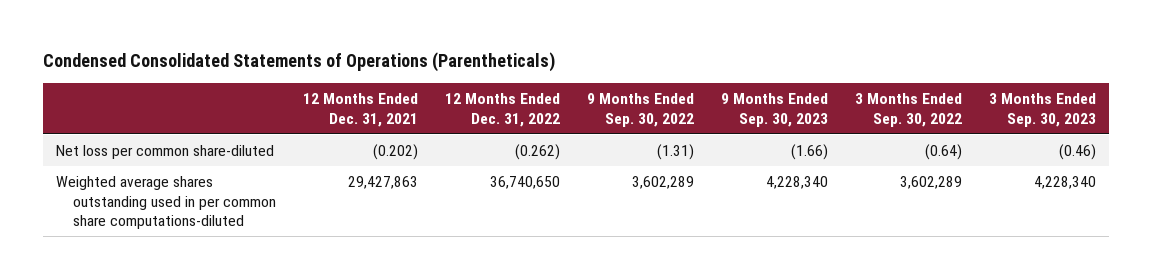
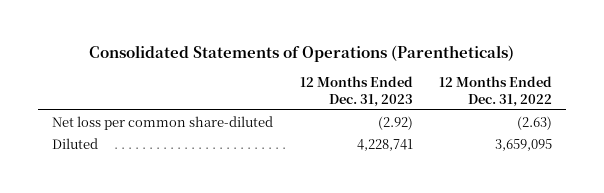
- Condensed Consolidated Statements of Operations (Parentheticals)
+ Consolidated Statements of Operations (Parentheticals)
- | 12 Months Ended Dec. 31, 2021 | 12 Months Ended Dec. 31, 2022 | 9 Months Ended Sep. 30, 2022 | 9 Months Ended Sep. 30, 2023 | 3 Months Ended Sep. 30, 2022 | 3 Months Ended Sep. 30, 2023
+ | 12 Months Ended Dec. 31, 2023 | 12 Months Ended Dec. 31, 2022
- Net loss per common share-diluted | (0.202) | (0.262) | (1.31) | (1.66) | (0.64) | (0.46)
- Weighted average shares outstanding used in per common share computations-diluted | 29,427,863 | 36,740,650 | 3,602,289 | 4,228,340 | 3,602,289 | 4,228,340
+ Net loss per common share-diluted | (2.92) | (2.63)
+ Diluted | 4,228,741 | 3,659,095

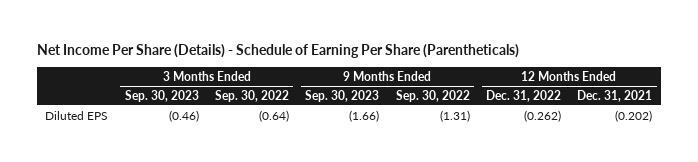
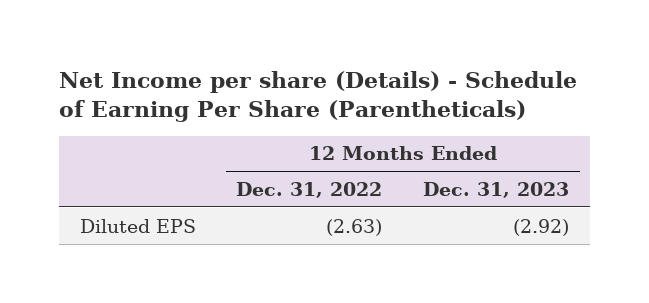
- Net Income Per Share (Details) - Schedule of Earning Per Share (Parentheticals)
+ Net Income per share (Details) - Schedule of Earning Per Share (Parentheticals)
- | 3 Months Ended Sep. 30, 2023 | 3 Months Ended Sep. 30, 2022 | 9 Months Ended Sep. 30, 2023 | 9 Months Ended Sep. 30, 2022 | 12 Months Ended Dec. 31, 2022 | 12 Months Ended Dec. 31, 2021
+ | 12 Months Ended Dec. 31, 2022 | 12 Months Ended Dec. 31, 2023
- Diluted EPS | (0.46) | (0.64) | (1.66) | (1.31) | (0.262) | (0.202)
+ Diluted EPS | (2.63) | (2.92)

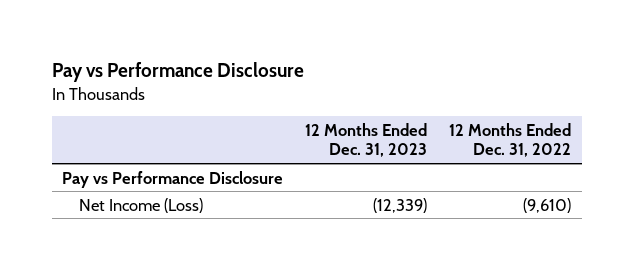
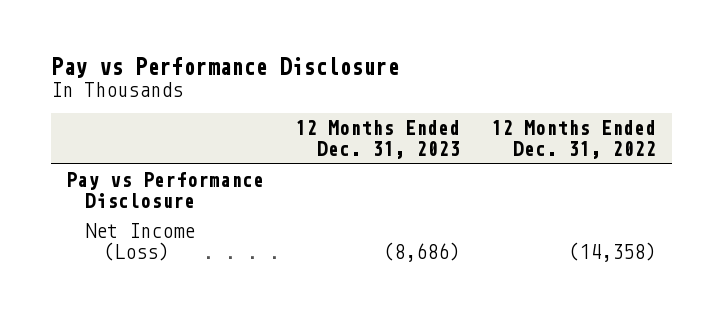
- Net Income (Loss) | (12,339) | (9,610)
+ Net Income (Loss) | (8,686) | (14,358)

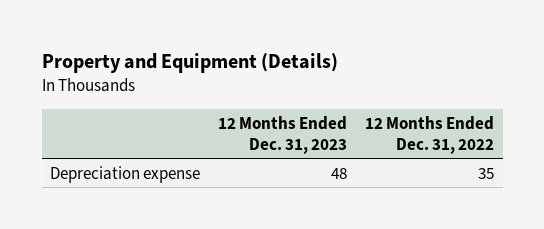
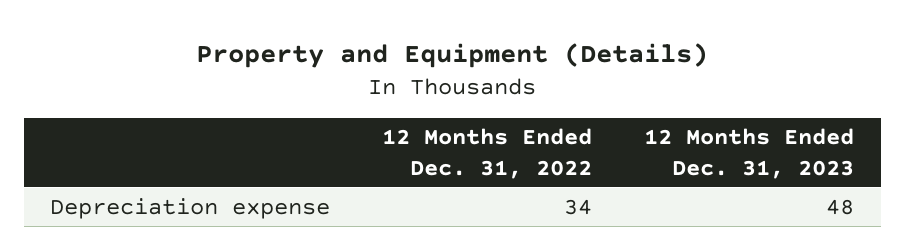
- | 12 Months Ended Dec. 31, 2023 | 12 Months Ended Dec. 31, 2022
+ | 12 Months Ended Dec. 31, 2022 | 12 Months Ended Dec. 31, 2023
- Depreciation expense | 48 | 35
+ Depreciation expense | 34 | 48

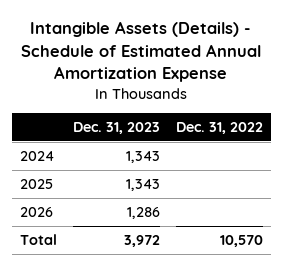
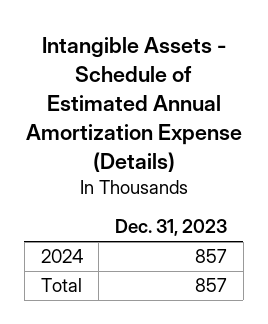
- Intangible Assets (Details) - Schedule of Estimated Annual Amortization Expense
+ Intangible Assets - Schedule of Estimated Annual Amortization Expense (Details)
- | Dec. 31, 2023 | Dec. 31, 2022
+ | Dec. 31, 2023
- 2024 | 1,343 |
- 2025 | 1,343 |
- 2026 | 1,286 |
- Total | 3,972 | 10,570
+ 2024 | 857
+ Total | 857

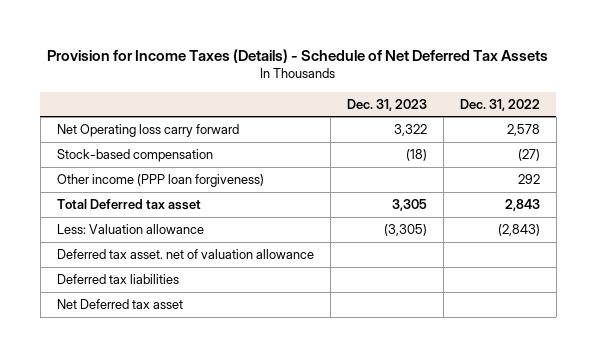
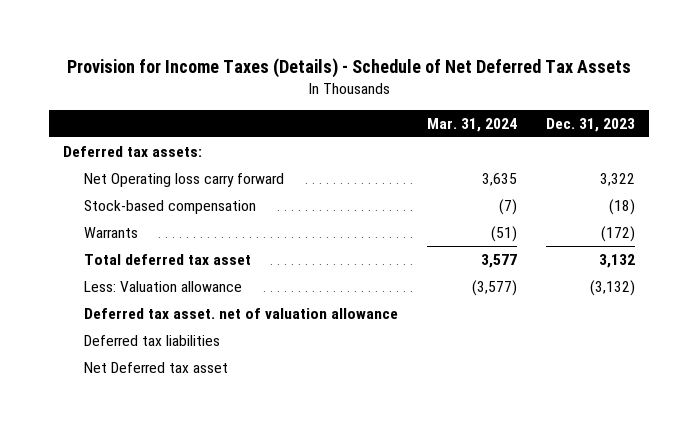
- | Dec. 31, 2023 | Dec. 31, 2022
+ | Mar. 31, 2024 | Dec. 31, 2023
+ Deferred tax assets:
- Other income (PPP loan forgiveness) | | 292
- Total Deferred tax asset | 3,305 | 2,843
- Less: Valuation allowance | (3,305) | (2,843)
+ Warrants | (51) | (172)
+ Total deferred tax asset | 3,577 | 3,132
+ Less: Valuation allowance | (3,577) | (3,132)

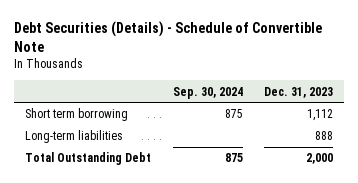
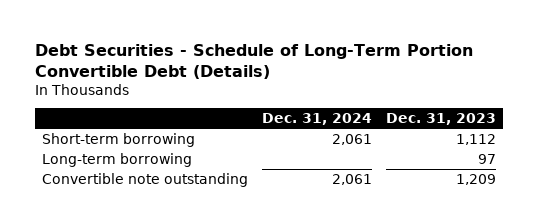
- Debt Securities (Details) - Schedule of Convertible Note
+ Debt Securities - Schedule of Long-Term Portion Convertible Debt (Details)
- | Sep. 30, 2024 | Dec. 31, 2023
+ | Dec. 31, 2024 | Dec. 31, 2023
- Short term borrowing | 875 | 1,112
- Long-term liabilities | | 888
- Total Outstanding Debt | 875 | 2,000
+ Short-term borrowing | 2,061 | 1,112
+ Long-term borrowing | | 97
+ Convertible note outstanding | 2,061 | 1,209

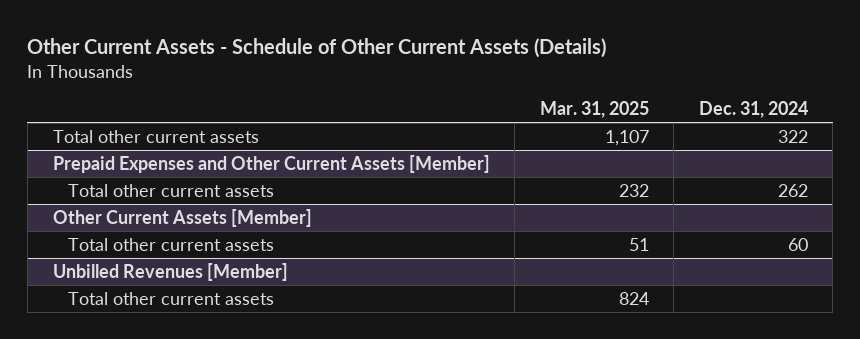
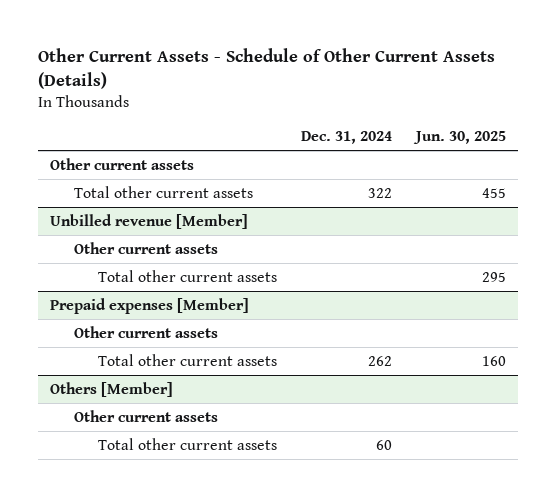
- | Mar. 31, 2025 | Dec. 31, 2024
+ | Dec. 31, 2024 | Jun. 30, 2025
+ Other current assets
- Prepaid Expenses and Other Current Assets [Member]
+ Unbilled revenue [Member]
+ Other current assets
+ Total other current assets | | 295
+ Prepaid expenses [Member]
+ Other current assets
- Other Current Assets [Member]
+ Others [Member]
+ Other current assets
- Unbilled Revenues [Member]
- Total other current assets | 824 |

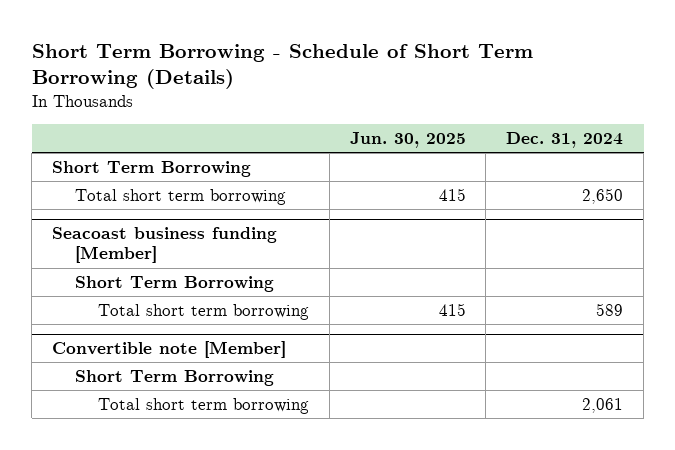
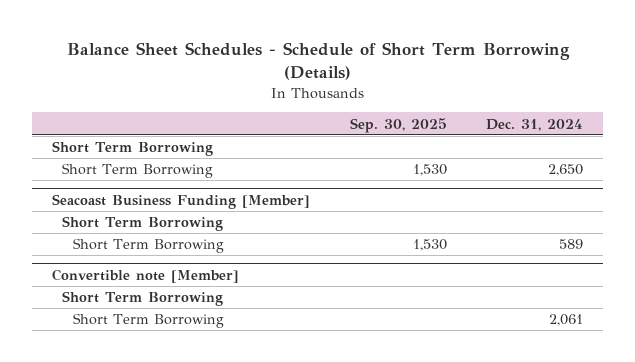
- Short Term Borrowing - Schedule of Short Term Borrowing (Details)
+ Balance Sheet Schedules - Schedule of Short Term Borrowing (Details)
- | Jun. 30, 2025 | Dec. 31, 2024
+ | Sep. 30, 2025 | Dec. 31, 2024
- Total short term borrowing | 415 | 2,650
- Seacoast business funding [Member]
+ Short Term Borrowing | 1,530 | 2,650
+ Seacoast Business Funding [Member]
- Total short term borrowing | 415 | 589
+ Short Term Borrowing | 1,530 | 589
@ Convertible note [Member]
- Total short term borrowing | | 2,061
+ Short Term Borrowing | | 2,061

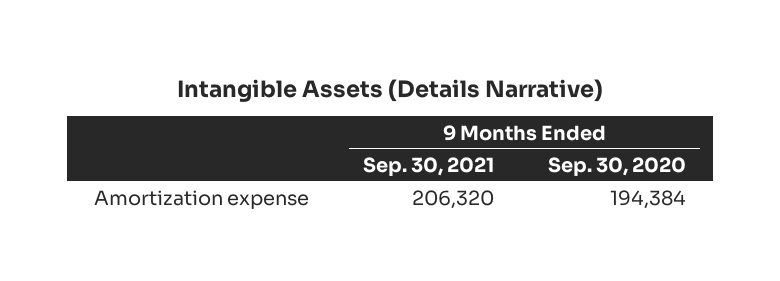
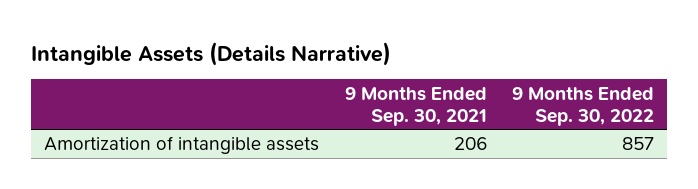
- | 9 Months Ended Sep. 30, 2021 | 9 Months Ended Sep. 30, 2020
+ | 9 Months Ended Sep. 30, 2021 | 9 Months Ended Sep. 30, 2022
- Amortization expense | 206,320 | 194,384
+ Amortization of intangible assets | 206 | 857

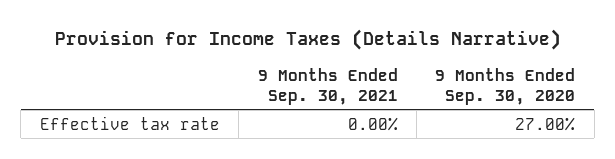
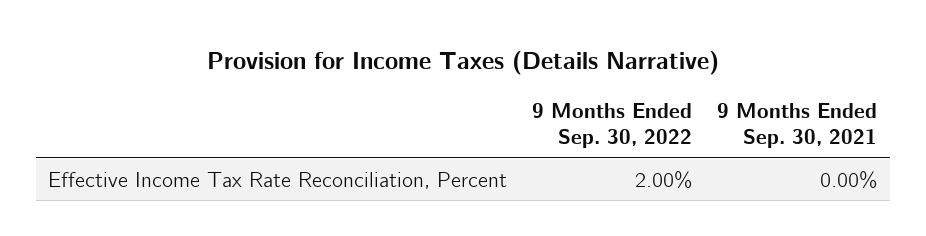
- | 9 Months Ended Sep. 30, 2021 | 9 Months Ended Sep. 30, 2020
+ | 9 Months Ended Sep. 30, 2022 | 9 Months Ended Sep. 30, 2021
- Effective tax rate | 0.00% | 27.00%
+ Effective Income Tax Rate Reconciliation, Percent | 2.00% | 0.00%

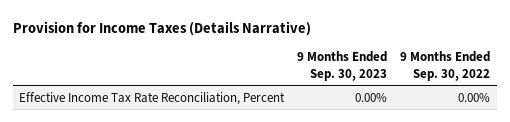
- | 9 Months Ended Sep. 30, 2022 | 9 Months Ended Sep. 30, 2021
+ | 9 Months Ended Sep. 30, 2023 | 9 Months Ended Sep. 30, 2022
- Effective Income Tax Rate Reconciliation, Percent | 2.00% | 0.00%
+ Effective Income Tax Rate Reconciliation, Percent | 0.00% | 0.00%

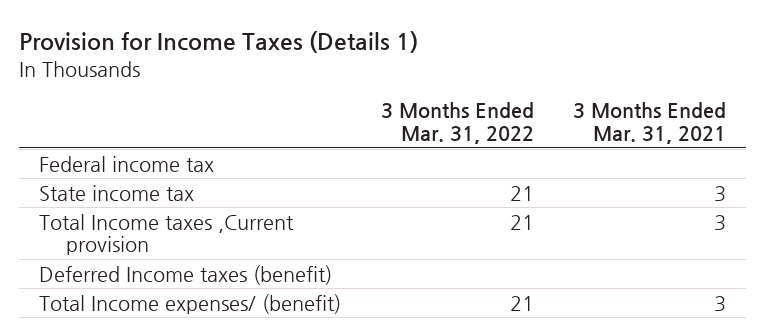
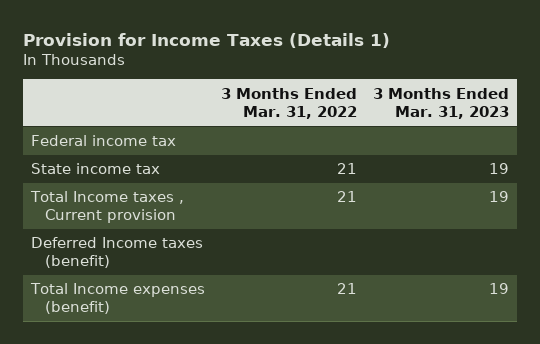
- | 3 Months Ended Mar. 31, 2022 | 3 Months Ended Mar. 31, 2021
+ | 3 Months Ended Mar. 31, 2022 | 3 Months Ended Mar. 31, 2023
- Total Income taxes ,Current provision | 21 | 3
+ Total Income taxes , Current provision | 21 | 19
- Total Income expenses/ (benefit) | 21 | 3
+ Total Income expenses (benefit) | 21 | 19

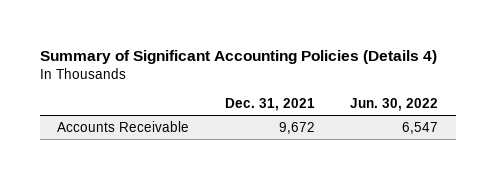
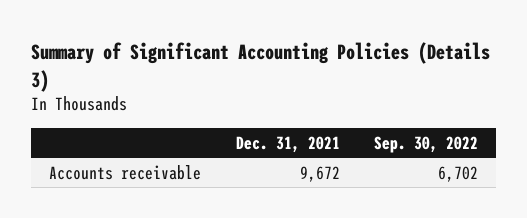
- Summary of Significant Accounting Policies (Details 4)
+ Summary of Significant Accounting Policies (Details 3)
- | Dec. 31, 2021 | Jun. 30, 2022
+ | Dec. 31, 2021 | Sep. 30, 2022
- Accounts Receivable | 9,672 | 6,547
+ Accounts receivable | 9,672 | 6,702

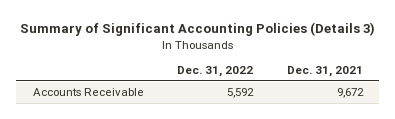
- | Dec. 31, 2021 | Sep. 30, 2022
+ | Dec. 31, 2022 | Dec. 31, 2021
- Accounts receivable | 9,672 | 6,702
+ Accounts Receivable | 5,592 | 9,672

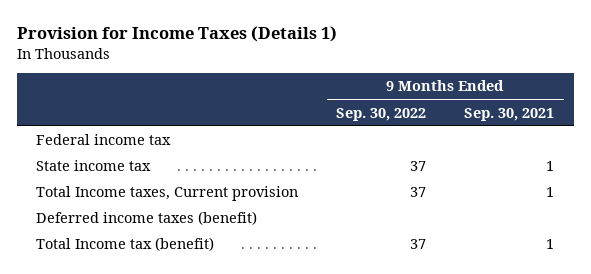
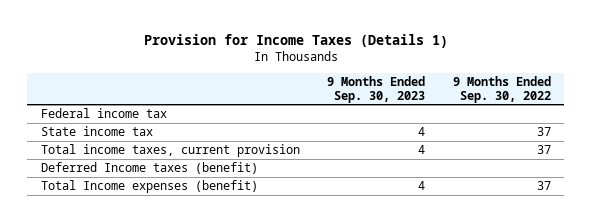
- | 9 Months Ended Sep. 30, 2022 | 9 Months Ended Sep. 30, 2021
+ | 9 Months Ended Sep. 30, 2023 | 9 Months Ended Sep. 30, 2022
- Total Income taxes, Current provision | 37 | 1
- Deferred income taxes (benefit)
- Total Income tax (benefit) | 37 | 1
+ Total income taxes, current provision | 4 | 37
+ Deferred Income taxes (benefit)
+ Total Income expenses (benefit) | 4 | 37

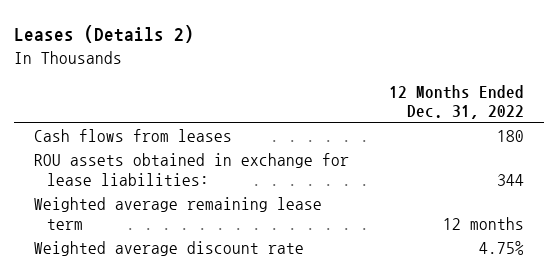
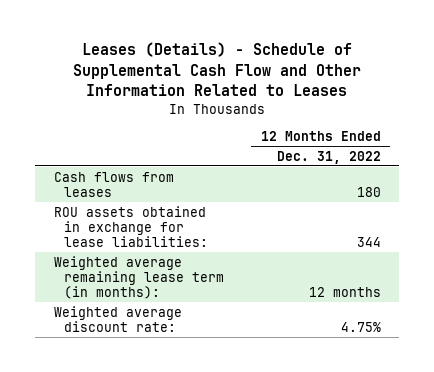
- Leases (Details 2)
+ Leases (Details) - Schedule of Supplemental Cash Flow and Other Information Related to Leases
- Weighted average remaining lease term | 12 months
- Weighted average discount rate | 4.75%
+ Weighted average remaining lease term (in months): | 12 months
+ Weighted average discount rate: | 4.75%

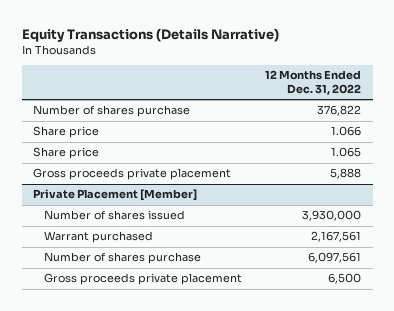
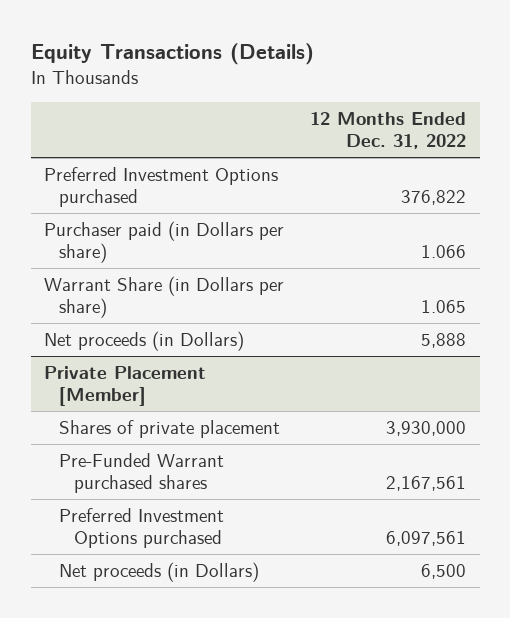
- Equity Transactions (Details Narrative)
+ Equity Transactions (Details)
- Number of shares purchase | 376,822
- Share price | 1.066
- Share price | 1.065
- Gross proceeds private placement | 5,888
+ Preferred Investment Options purchased | 376,822
+ Purchaser paid (in Dollars per share) | 1.066
+ Warrant Share (in Dollars per share) | 1.065
+ Net proceeds (in Dollars) | 5,888
@ Private Placement [Member]
- Number of shares issued | 3,930,000
- Warrant purchased | 2,167,561
- Number of shares purchase | 6,097,561
- Gross proceeds private placement | 6,500
+ Shares of private placement | 3,930,000
+ Pre-Funded Warrant purchased shares | 2,167,561
+ Preferred Investment Options purchased | 6,097,561
+ Net proceeds (in Dollars) | 6,500

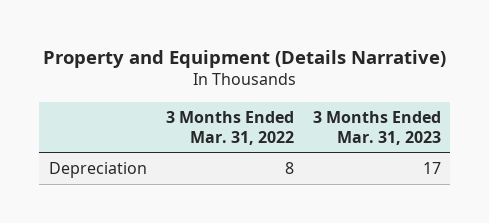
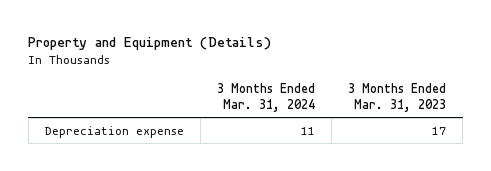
- Property and Equipment (Details Narrative)
+ Property and Equipment (Details)
- | 3 Months Ended Mar. 31, 2022 | 3 Months Ended Mar. 31, 2023
+ | 3 Months Ended Mar. 31, 2024 | 3 Months Ended Mar. 31, 2023
- Depreciation | 8 | 17
+ Depreciation expense | 11 | 17

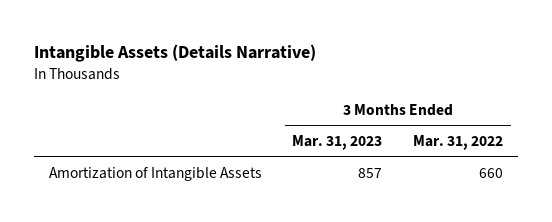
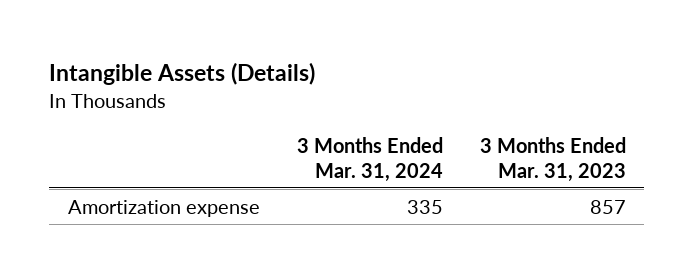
- Intangible Assets (Details Narrative)
+ Intangible Assets (Details)
- | 3 Months Ended Mar. 31, 2023 | 3 Months Ended Mar. 31, 2022
+ | 3 Months Ended Mar. 31, 2024 | 3 Months Ended Mar. 31, 2023
- Amortization of Intangible Assets | 857 | 660
+ Amortization expense | 335 | 857

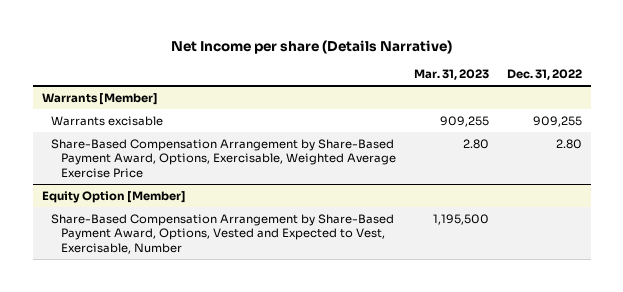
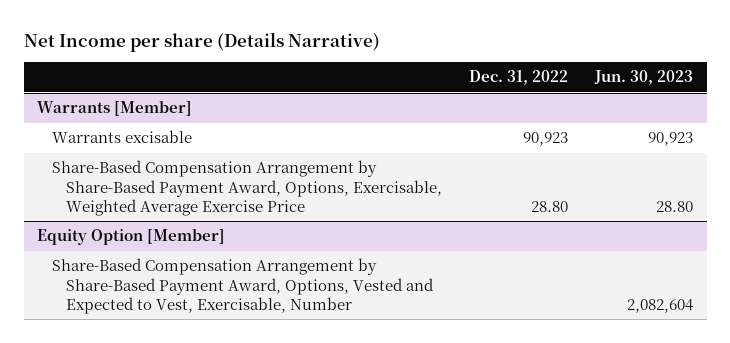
- | Mar. 31, 2023 | Dec. 31, 2022
+ | Dec. 31, 2022 | Jun. 30, 2023
@ Warrants [Member]
- Warrants excisable | 909,255 | 909,255
- Share-Based Compensation Arrangement by Share-Based Payment Award, Options, Exercisable, Weighted Average Exercise Price | 2.80 | 2.80
+ Warrants excisable | 90,923 | 90,923
+ Share-Based Compensation Arrangement by Share-Based Payment Award, Options, Exercisable, Weighted Average Exercise Price | 28.80 | 28.80

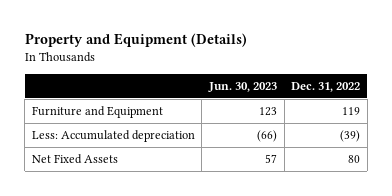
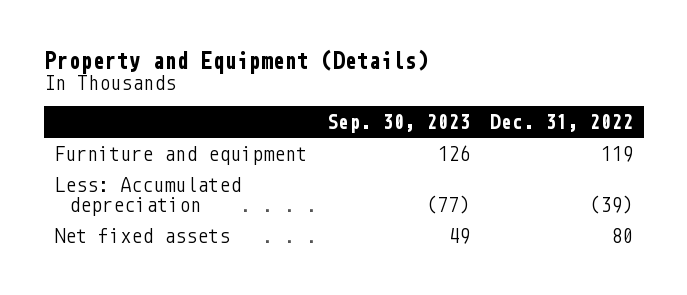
- | Jun. 30, 2023 | Dec. 31, 2022
+ | Sep. 30, 2023 | Dec. 31, 2022
- Furniture and Equipment | 123 | 119
+ Furniture and equipment | 126 | 119
- Net Fixed Assets | 57 | 80
+ Net fixed assets | 49 | 80

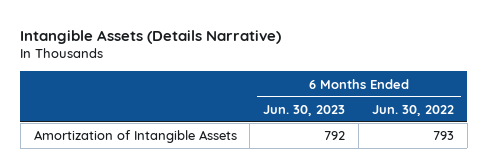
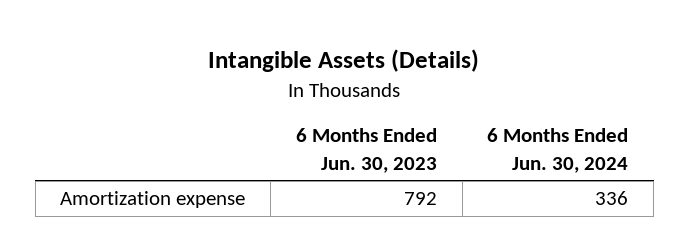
- Intangible Assets (Details Narrative)
+ Intangible Assets (Details)
- | 6 Months Ended Jun. 30, 2023 | 6 Months Ended Jun. 30, 2022
+ | 6 Months Ended Jun. 30, 2023 | 6 Months Ended Jun. 30, 2024
- Amortization of Intangible Assets | 792 | 793
+ Amortization expense | 792 | 336

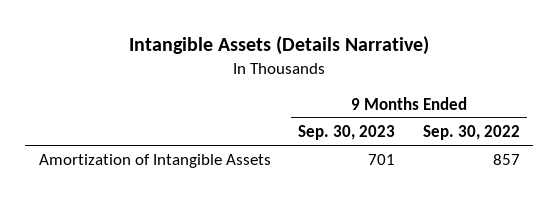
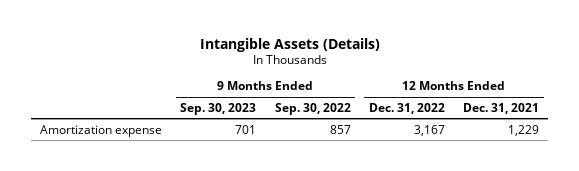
- Intangible Assets (Details Narrative)
+ Intangible Assets (Details)
- | 9 Months Ended Sep. 30, 2023 | 9 Months Ended Sep. 30, 2022
+ | 9 Months Ended Sep. 30, 2023 | 9 Months Ended Sep. 30, 2022 | 12 Months Ended Dec. 31, 2022 | 12 Months Ended Dec. 31, 2021
- Amortization of Intangible Assets | 701 | 857
+ Amortization expense | 701 | 857 | 3,167 | 1,229

